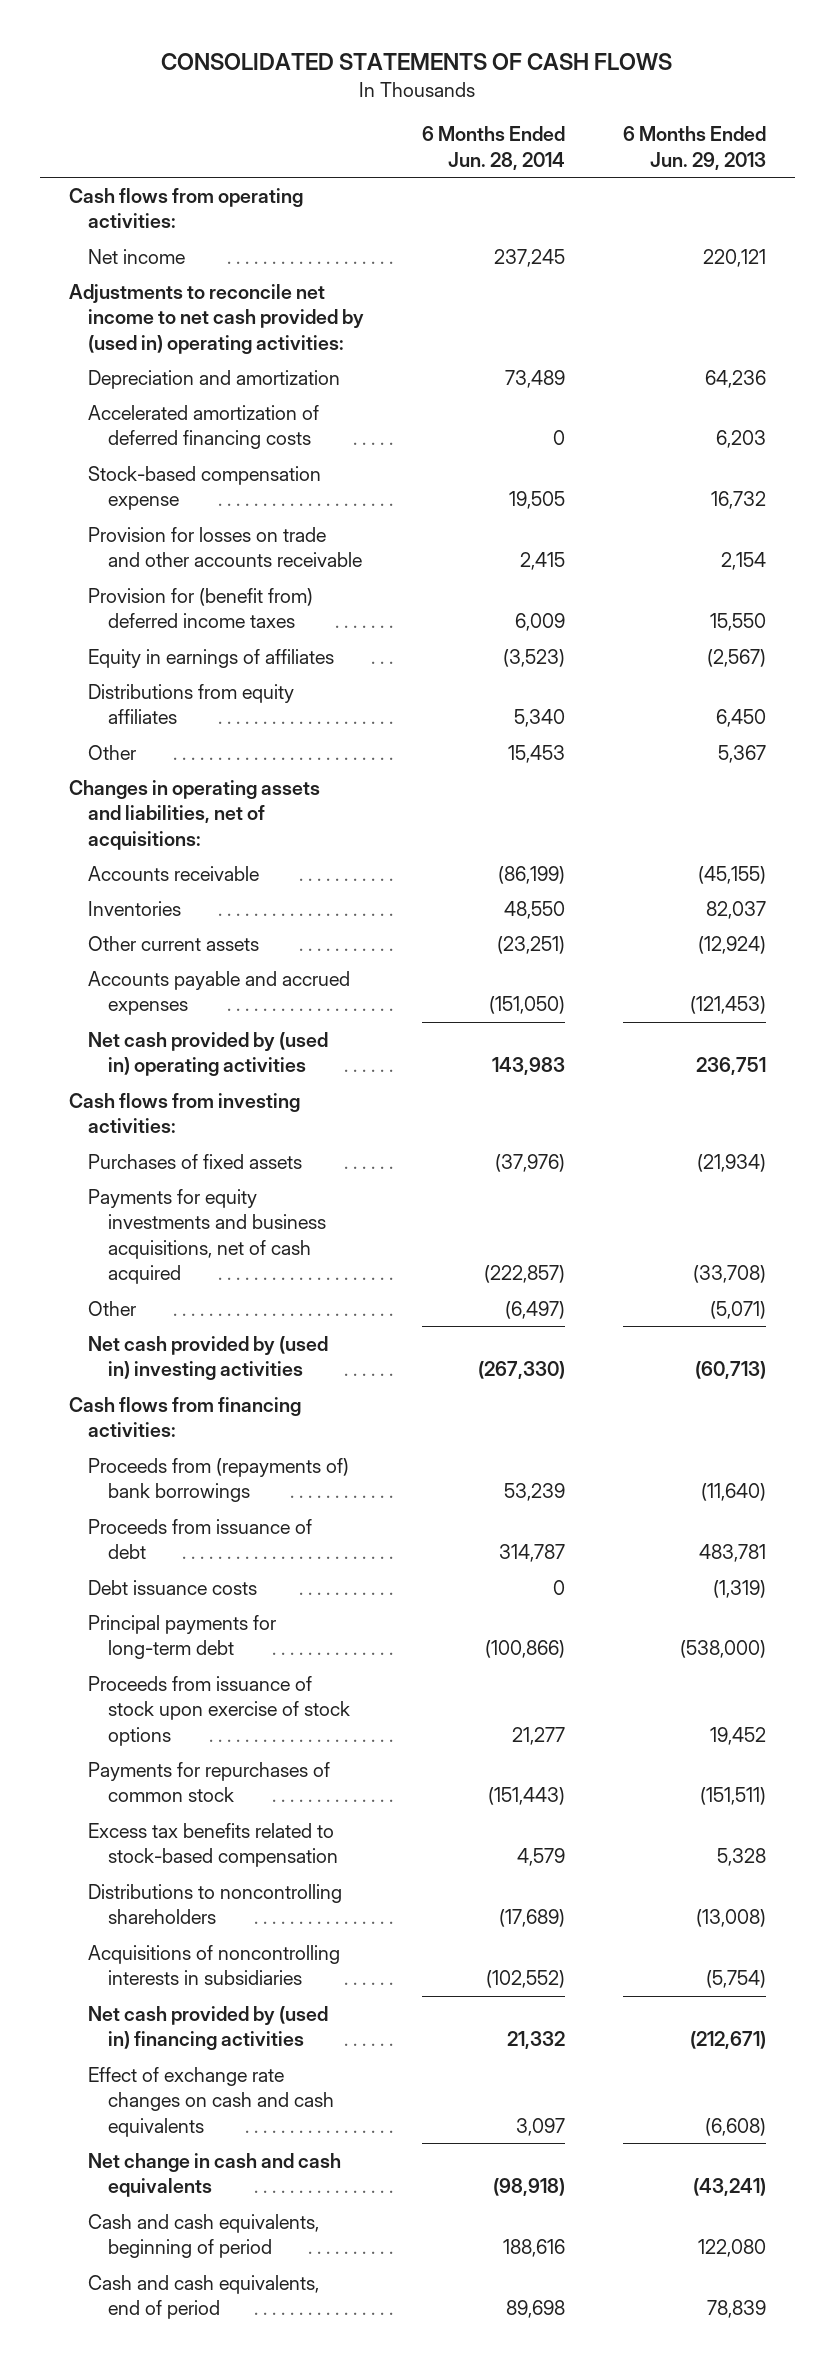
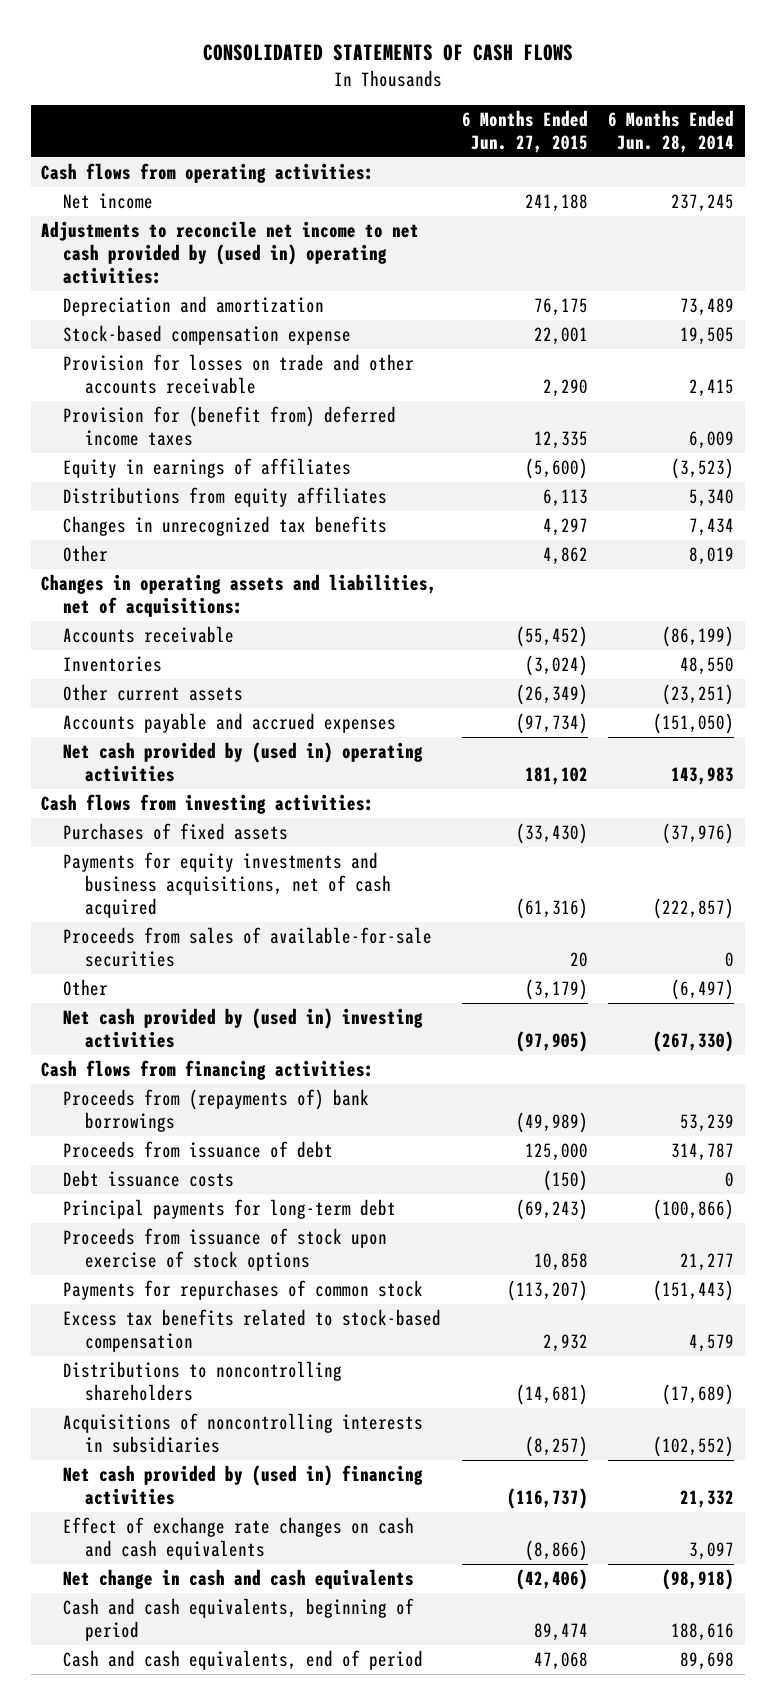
- | 6 Months Ended Jun. 28, 2014 | 6 Months Ended Jun. 29, 2013
+ | 6 Months Ended Jun. 27, 2015 | 6 Months Ended Jun. 28, 2014
- Accelerated amortization of deferred financing costs | 0 | 6,203
- Other | 15,453 | 5,367
+ Changes in unrecognized tax benefits | 4,297 | 7,434
+ Other | 4,862 | 8,019
+ Proceeds from sales of available-for-sale securities | 20 | 0

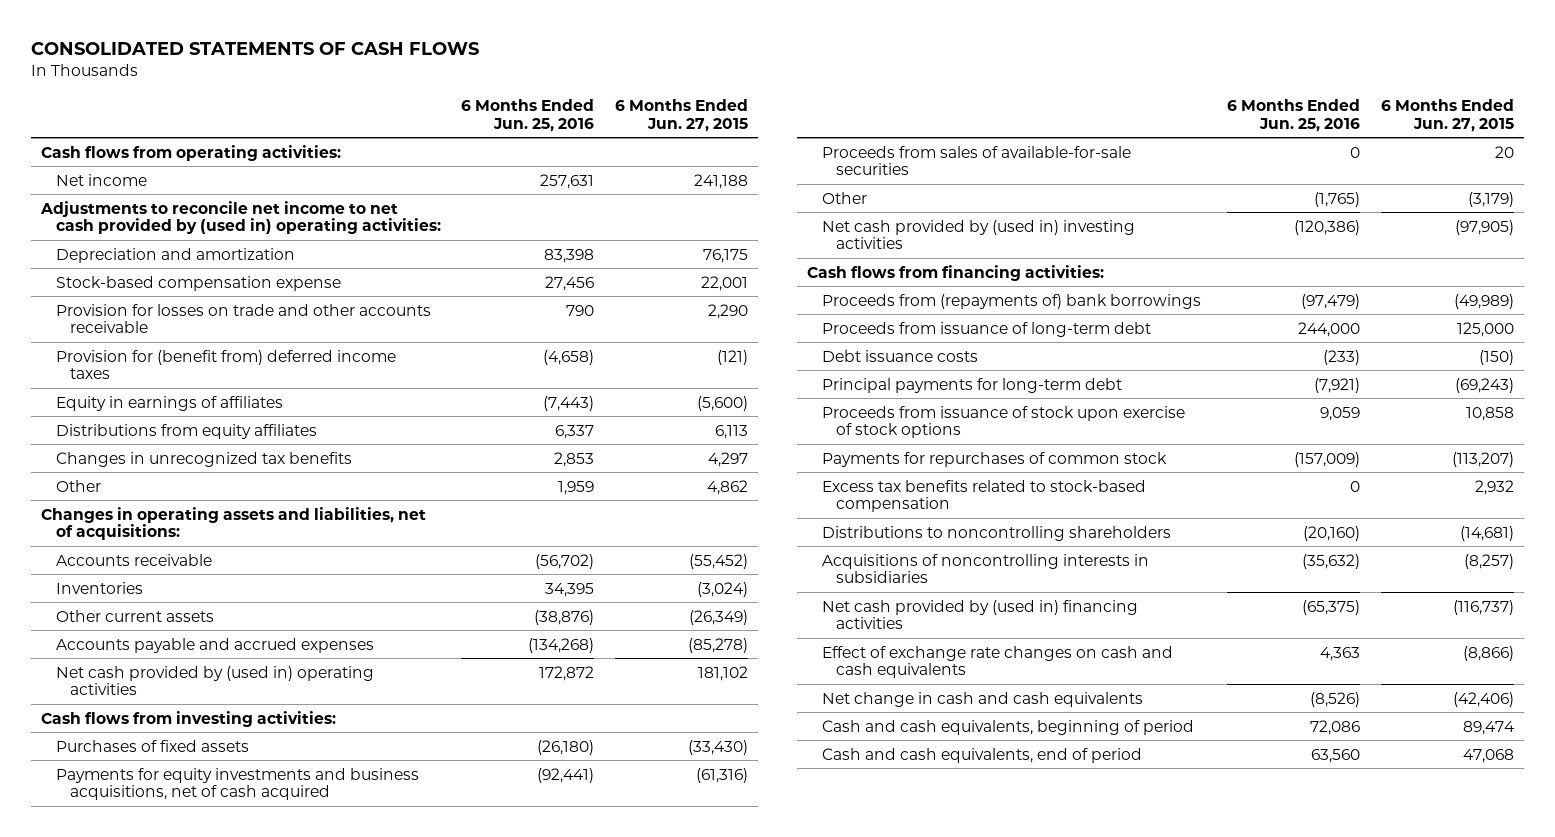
- | 6 Months Ended Jun. 27, 2015 | 6 Months Ended Jun. 28, 2014
+ | 6 Months Ended Jun. 25, 2016 | 6 Months Ended Jun. 27, 2015
- Provision for (benefit from) deferred income taxes | 12,335 | 6,009
+ Provision for (benefit from) deferred income taxes | (4,658) | (121)
- Accounts payable and accrued expenses | (97,734) | (151,050)
+ Accounts payable and accrued expenses | (134,268) | (85,278)
- Proceeds from issuance of debt | 125,000 | 314,787
+ Proceeds from issuance of long-term debt | 244,000 | 125,000

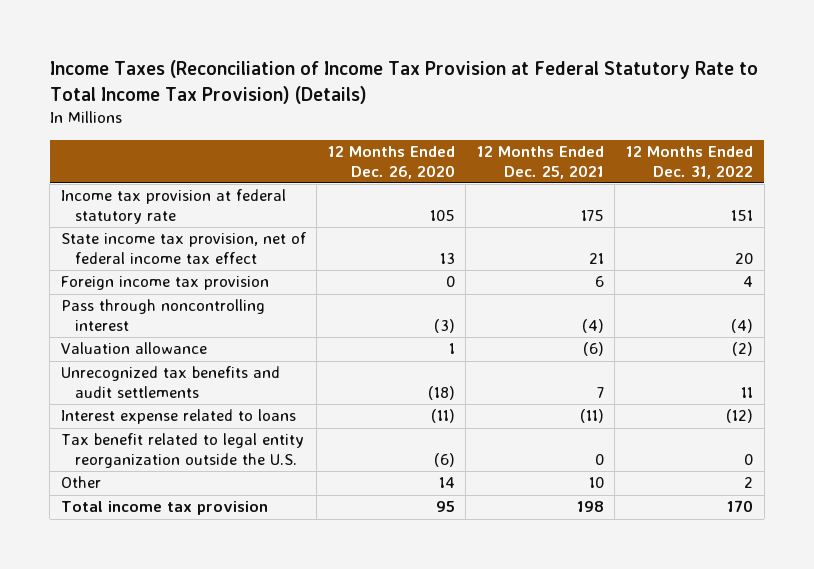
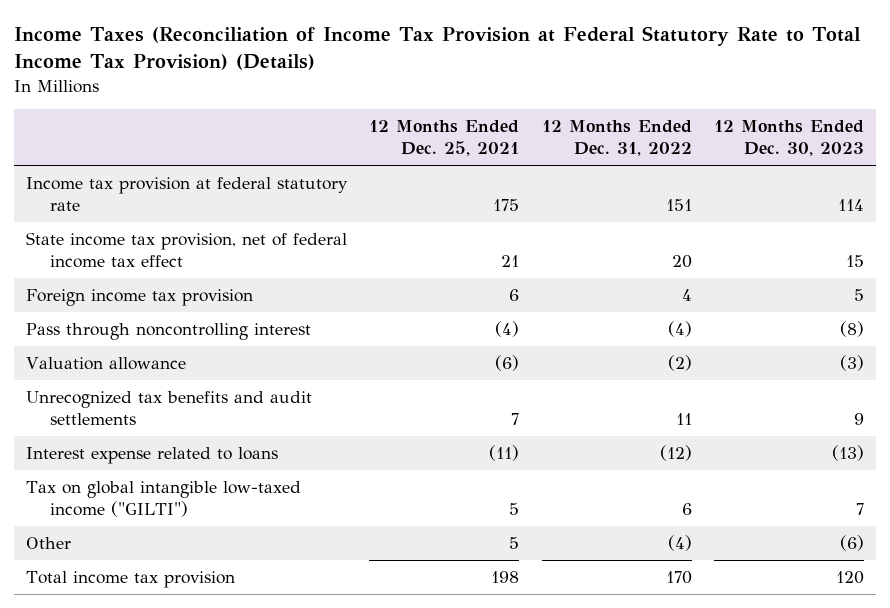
- | 12 Months Ended Dec. 26, 2020 | 12 Months Ended Dec. 25, 2021 | 12 Months Ended Dec. 31, 2022
+ | 12 Months Ended Dec. 25, 2021 | 12 Months Ended Dec. 31, 2022 | 12 Months Ended Dec. 30, 2023
- Tax benefit related to legal entity reorganization outside the U.S. | (6) | 0 | 0
- Other | 14 | 10 | 2
+ Tax on global intangible low-taxed income ("GILTI") | 5 | 6 | 7
+ Other | 5 | (4) | (6)

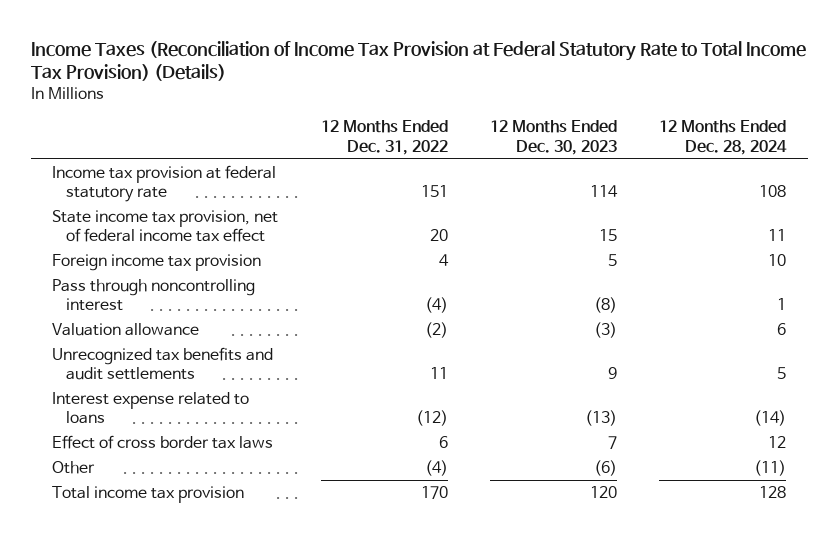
- | 12 Months Ended Dec. 25, 2021 | 12 Months Ended Dec. 31, 2022 | 12 Months Ended Dec. 30, 2023
+ | 12 Months Ended Dec. 31, 2022 | 12 Months Ended Dec. 30, 2023 | 12 Months Ended Dec. 28, 2024
- Tax on global intangible low-taxed income ("GILTI") | 5 | 6 | 7
+ Effect of cross border tax laws | 6 | 7 | 12

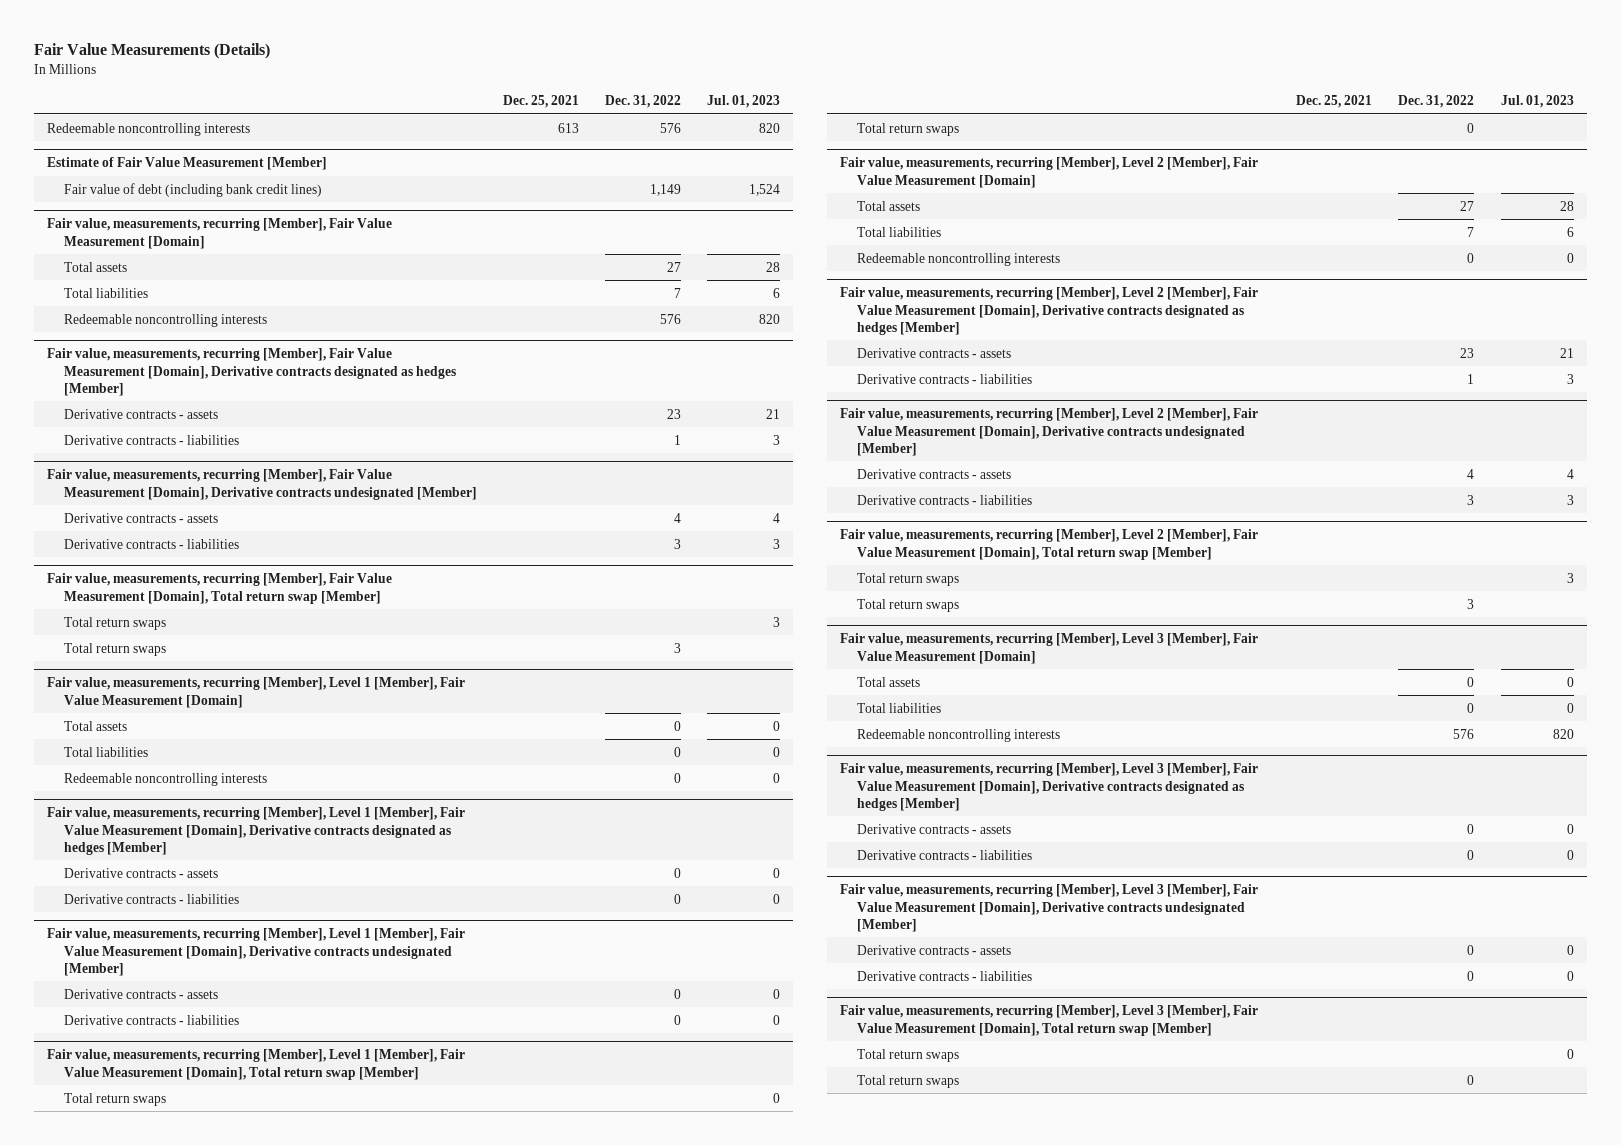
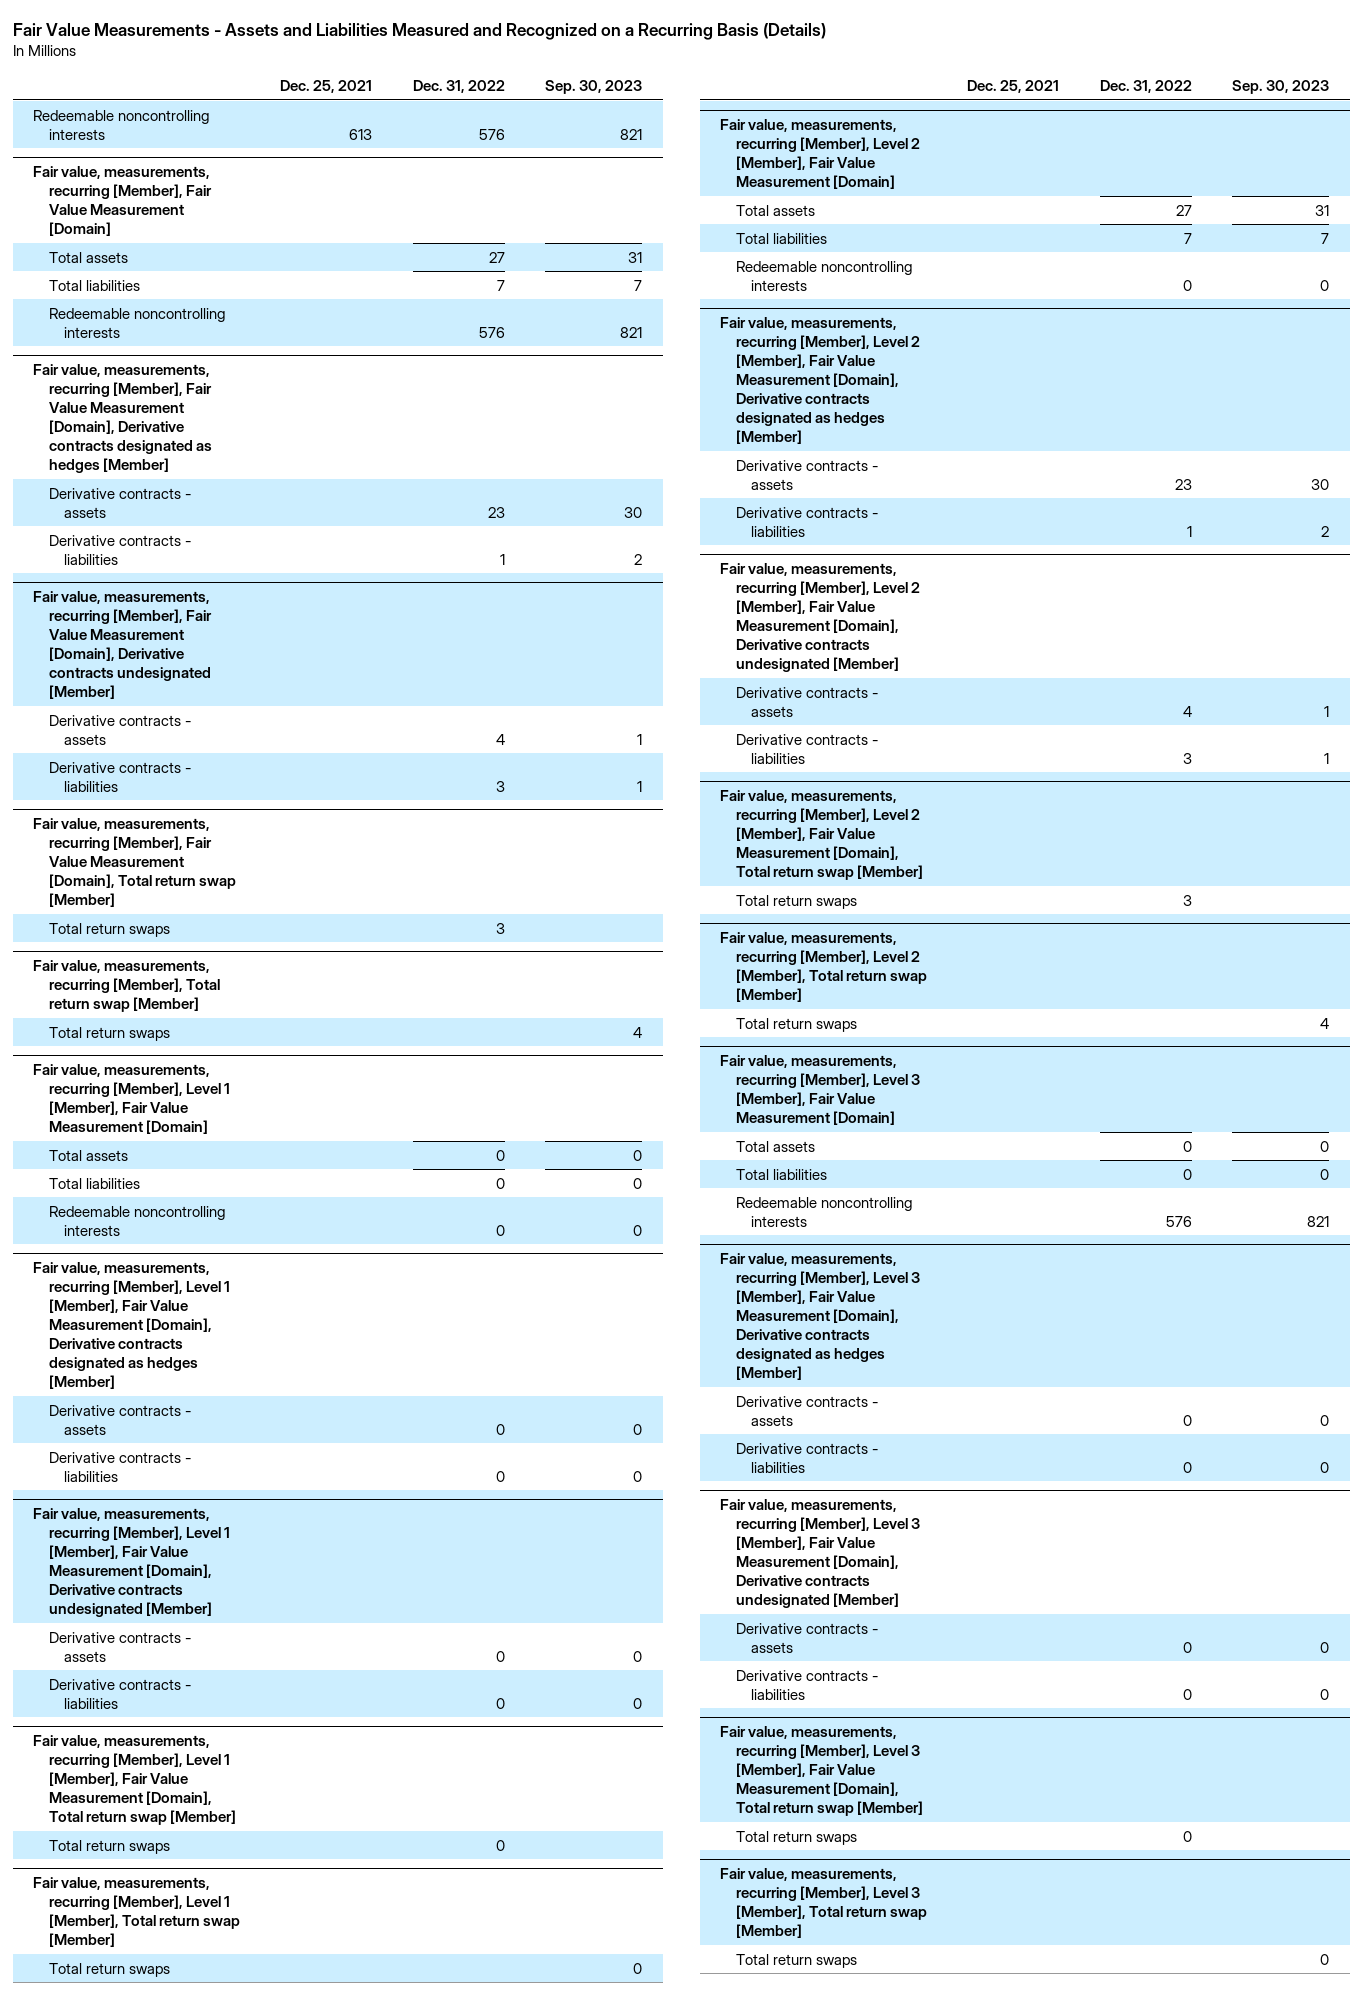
- Fair Value Measurements (Details)
+ Fair Value Measurements - Assets and Liabilities Measured and Recognized on a Recurring Basis (Details)
- | Dec. 25, 2021 | Dec. 31, 2022 | Jul. 01, 2023
+ | Dec. 25, 2021 | Dec. 31, 2022 | Sep. 30, 2023
- Estimate of Fair Value Measurement [Member]
- Fair value of debt (including bank credit lines) | | 1,149 | 1,524
@ Fair value, measurements, recurring [Member], Fair Value Measurement [Domain], Total return swap [Member]
- Total return swaps | | | 3
+ Fair value, measurements, recurring [Member], Total return swap [Member]
+ Total return swaps | | | 4
@ Fair value, measurements, recurring [Member], Level 1 [Member], Fair Value Measurement [Domain], Total return swap [Member]
- Total return swaps | | | 0
+ Fair value, measurements, recurring [Member], Level 1 [Member], Total return swap [Member]
+ Total return swaps | | | 0
@ Fair value, measurements, recurring [Member], Level 2 [Member], Fair Value Measurement [Domain], Total return swap [Member]
- Total return swaps | | | 3
+ Fair value, measurements, recurring [Member], Level 2 [Member], Total return swap [Member]
+ Total return swaps | | | 4
@ Fair value, measurements, recurring [Member], Level 3 [Member], Fair Value Measurement [Domain], Total return swap [Member]
- Total return swaps | | | 0
+ Fair value, measurements, recurring [Member], Level 3 [Member], Total return swap [Member]
+ Total return swaps | | | 0

